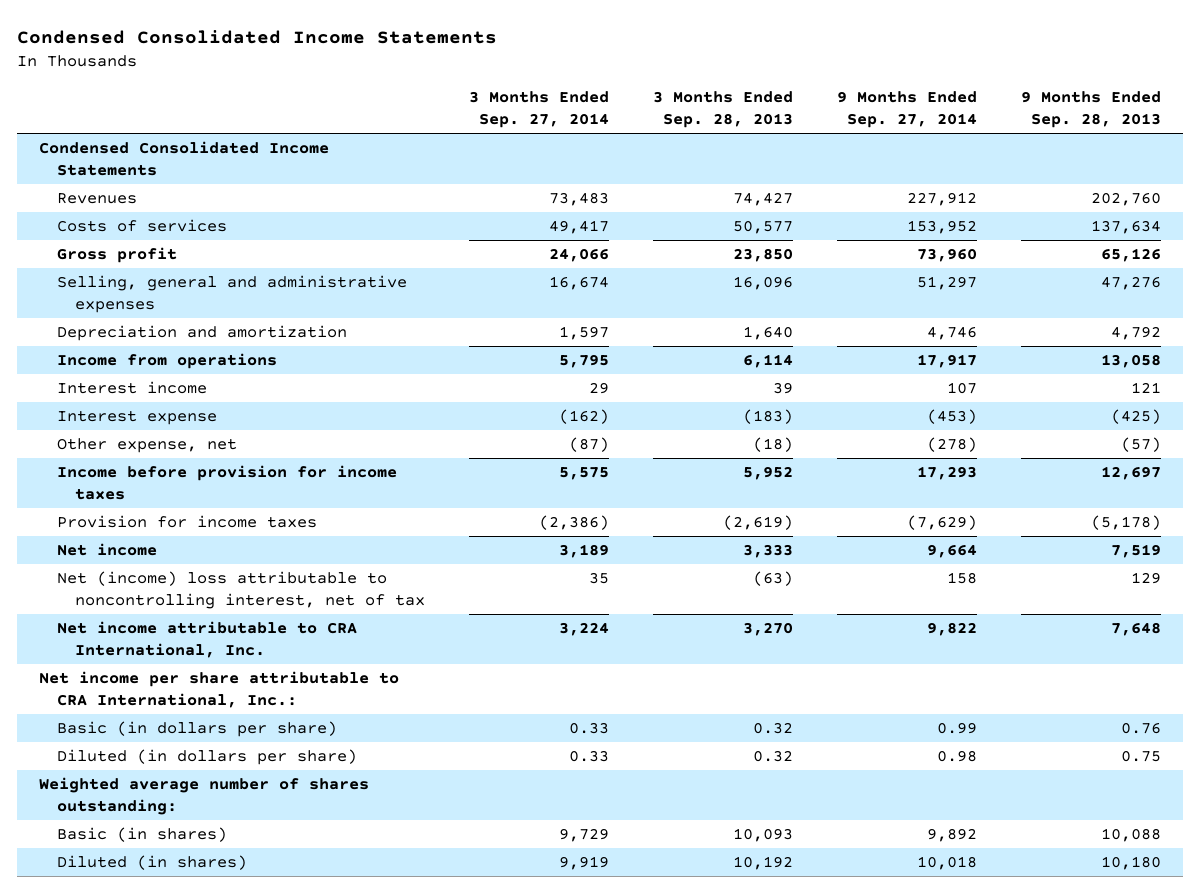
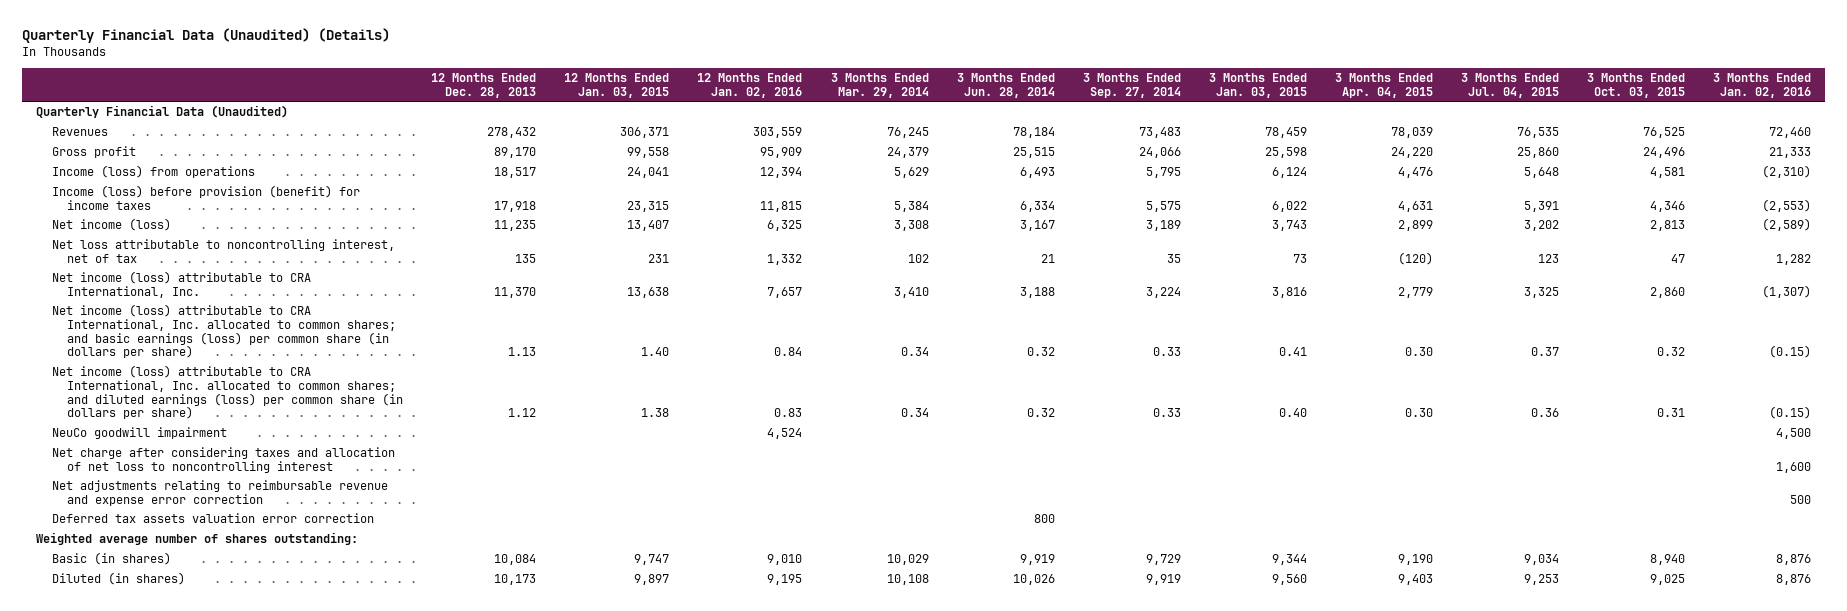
- Condensed Consolidated Income Statements
+ Quarterly Financial Data (Unaudited) (Details)
- | 3 Months Ended Sep. 27, 2014 | 3 Months Ended Sep. 28, 2013 | 9 Months Ended Sep. 27, 2014 | 9 Months Ended Sep. 28, 2013
+ | 12 Months Ended Dec. 28, 2013 | 12 Months Ended Jan. 03, 2015 | 12 Months Ended Jan. 02, 2016 | 3 Months Ended Mar. 29, 2014 | 3 Months Ended Jun. 28, 2014 | 3 Months Ended Sep. 27, 2014 | 3 Months Ended Jan. 03, 2015 | 3 Months Ended Apr. 04, 2015 | 3 Months Ended Jul. 04, 2015 | 3 Months Ended Oct. 03, 2015 | 3 Months Ended Jan. 02, 2016
- Condensed Consolidated Income Statements
+ Quarterly Financial Data (Unaudited)
- Costs of services | 49,417 | 50,577 | 153,952 | 137,634
- Selling, general and administrative expenses | 16,674 | 16,096 | 51,297 | 47,276
- Depreciation and amortization | 1,597 | 1,640 | 4,746 | 4,792
- Income from operations | 5,795 | 6,114 | 17,917 | 13,058
- Interest income | 29 | 39 | 107 | 121
- Interest expense | (162) | (183) | (453) | (425)
- Other expense, net | (87) | (18) | (278) | (57)
- Income before provision for income taxes | 5,575 | 5,952 | 17,293 | 12,697
- Provision for income taxes | (2,386) | (2,619) | (7,629) | (5,178)
- Net income | 3,189 | 3,333 | 9,664 | 7,519
- Net (income) loss attributable to noncontrolling interest, net of tax | 35 | (63) | 158 | 129
- Net income attributable to CRA International, Inc. | 3,224 | 3,270 | 9,822 | 7,648
- Net income per share attributable to CRA International, Inc.:
- Basic (in dollars per share) | 0.33 | 0.32 | 0.99 | 0.76
- Diluted (in dollars per share) | 0.33 | 0.32 | 0.98 | 0.75
+ Income (loss) from operations | 18,517 | 24,041 | 12,394 | 5,629 | 6,493 | 5,795 | 6,124 | 4,476 | 5,648 | 4,581 | (2,310)
+ Income (loss) before provision (benefit) for income taxes | 17,918 | 23,315 | 11,815 | 5,384 | 6,334 | 5,575 | 6,022 | 4,631 | 5,391 | 4,346 | (2,553)
+ Net income (loss) | 11,235 | 13,407 | 6,325 | 3,308 | 3,167 | 3,189 | 3,743 | 2,899 | 3,202 | 2,813 | (2,589)
+ Net loss attributable to noncontrolling interest, net of tax | 135 | 231 | 1,332 | 102 | 21 | 35 | 73 | (120) | 123 | 47 | 1,282
+ Net income (loss) attributable to CRA International, Inc. | 11,370 | 13,638 | 7,657 | 3,410 | 3,188 | 3,224 | 3,816 | 2,779 | 3,325 | 2,860 | (1,307)
+ Net income (loss) attributable to CRA International, Inc. allocated to common shares; and basic earnings (loss) per common share (in dollars per share) | 1.13 | 1.40 | 0.84 | 0.34 | 0.32 | 0.33 | 0.41 | 0.30 | 0.37 | 0.32 | (0.15)
+ Net income (loss) attributable to CRA International, Inc. allocated to common shares; and diluted earnings (loss) per common share (in dollars per share) | 1.12 | 1.38 | 0.83 | 0.34 | 0.32 | 0.33 | 0.40 | 0.30 | 0.36 | 0.31 | (0.15)
+ NeuCo goodwill impairment | | | 4,524 | | | | | | | | 4,500
+ Net charge after considering taxes and allocation of net loss to noncontrolling interest | | | | | | | | | | | 1,600
+ Net adjustments relating to reimbursable revenue and expense error correction | | | | | | | | | | | 500
+ Deferred tax assets valuation error correction | | | | | 800 | | | | | |

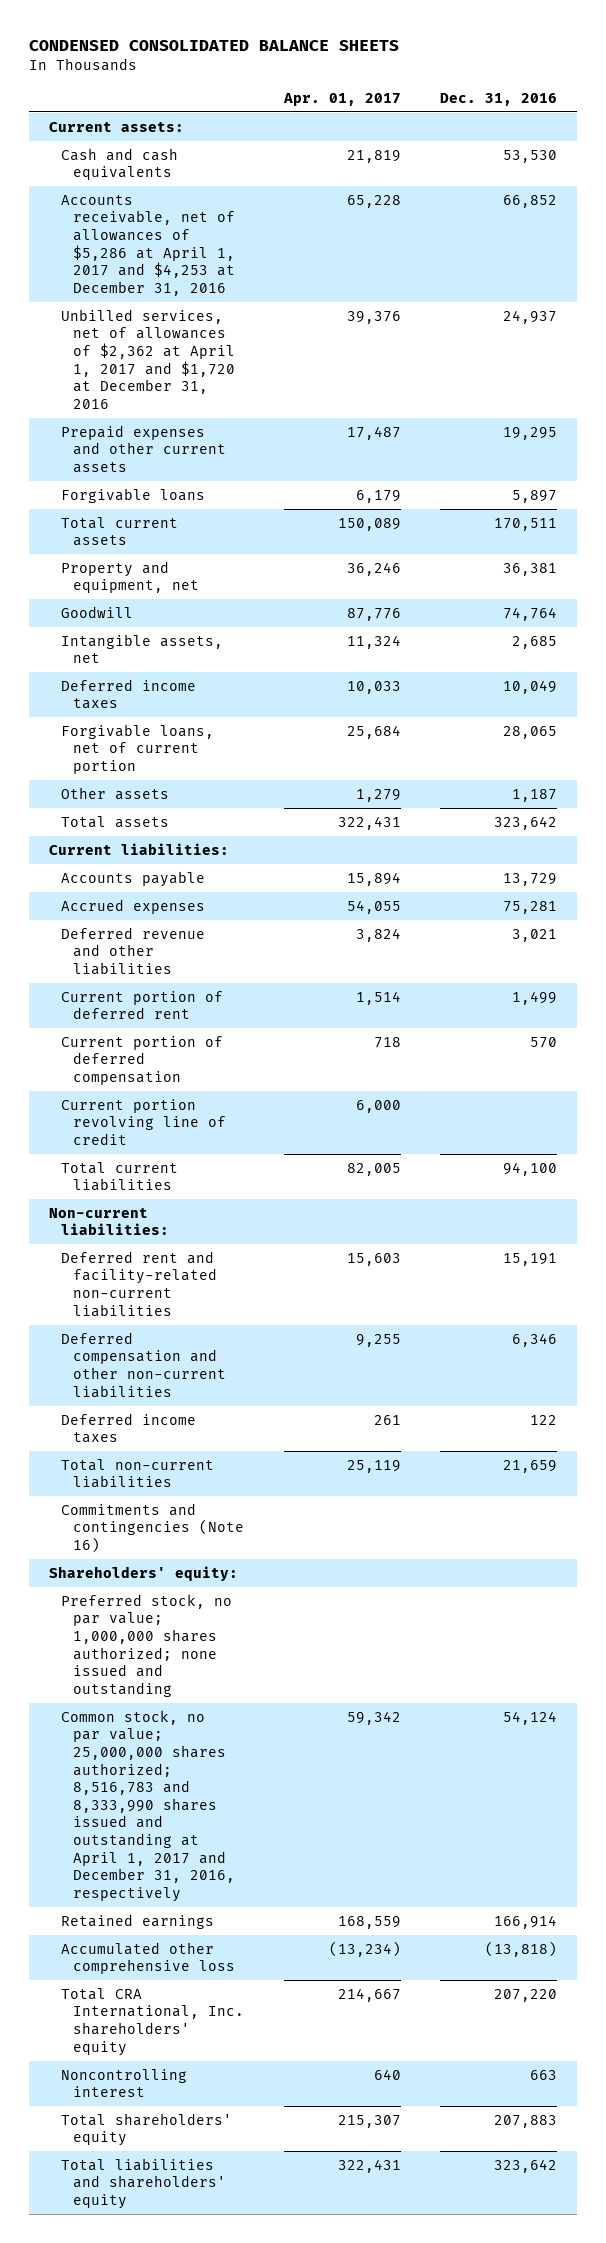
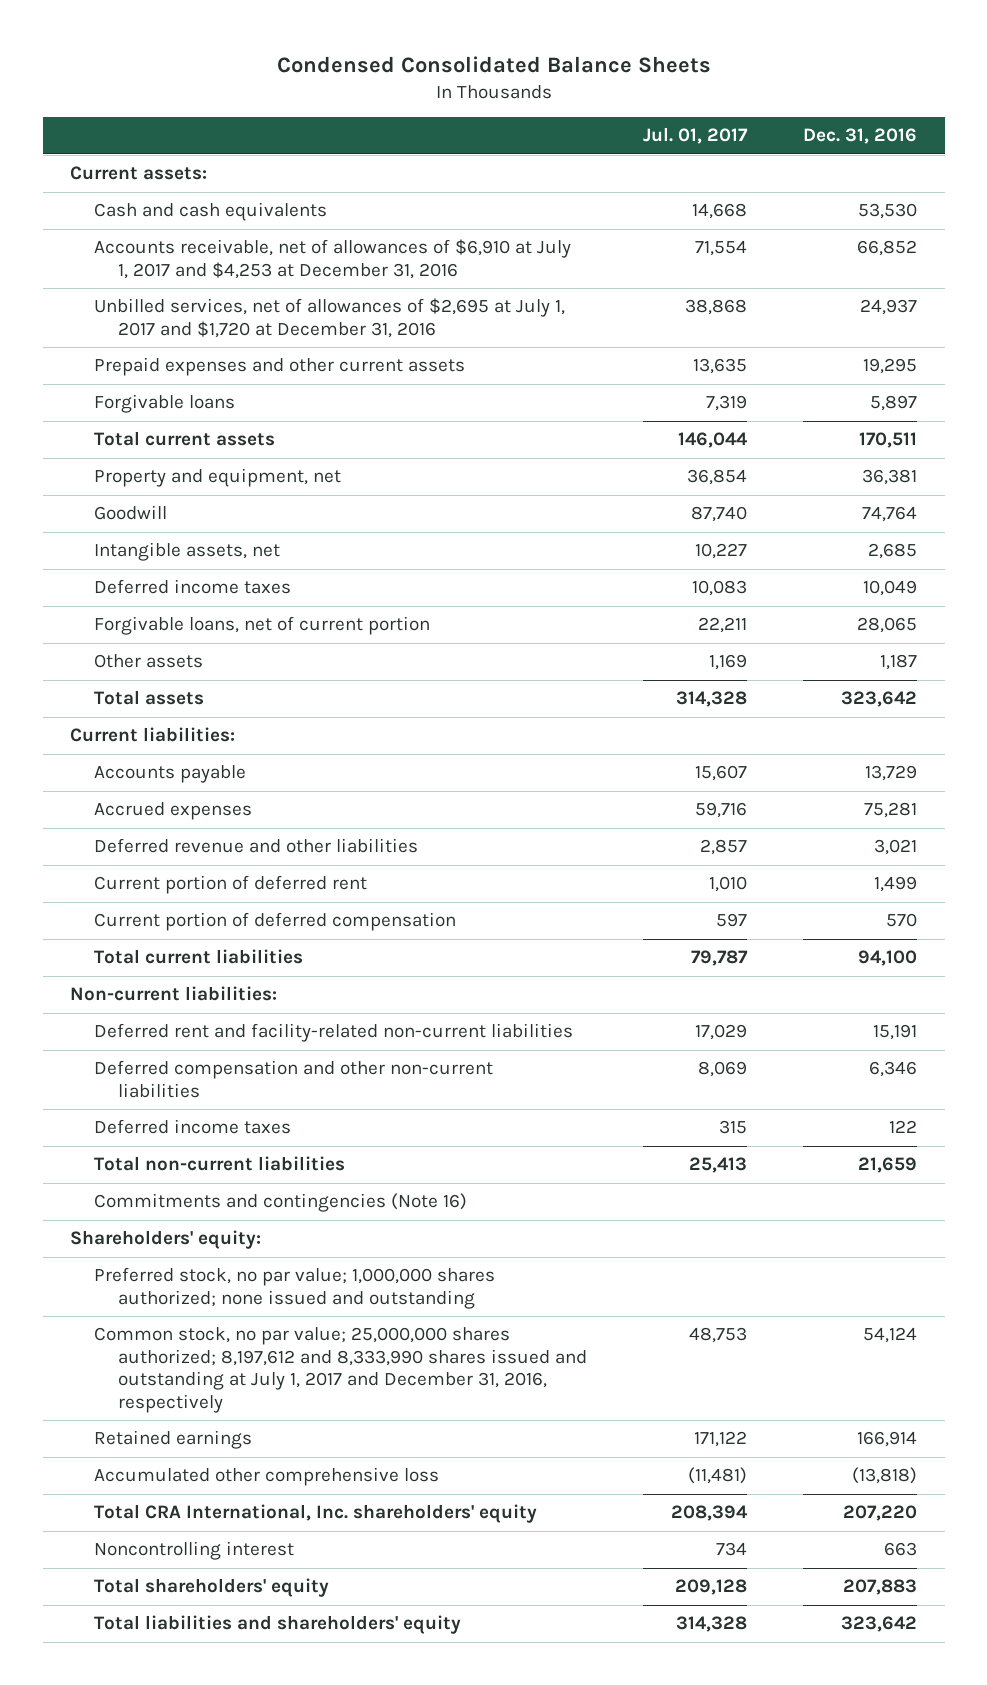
- CONDENSED CONSOLIDATED BALANCE SHEETS
+ Condensed Consolidated Balance Sheets
- | Apr. 01, 2017 | Dec. 31, 2016
+ | Jul. 01, 2017 | Dec. 31, 2016
- Accounts receivable, net of allowances of $5,286 at April 1, 2017 and $4,253 at December 31, 2016 | 65,228 | 66,852
- Unbilled services, net of allowances of $2,362 at April 1, 2017 and $1,720 at December 31, 2016 | 39,376 | 24,937
+ Accounts receivable, net of allowances of $6,910 at July 1, 2017 and $4,253 at December 31, 2016 | 71,554 | 66,852
+ Unbilled services, net of allowances of $2,695 at July 1, 2017 and $1,720 at December 31, 2016 | 38,868 | 24,937
- Current portion revolving line of credit | 6,000 |
- Common stock, no par value; 25,000,000 shares authorized; 8,516,783 and 8,333,990 shares issued and outstanding at April 1, 2017 and December 31, 2016, respectively | 59,342 | 54,124
+ Common stock, no par value; 25,000,000 shares authorized; 8,197,612 and 8,333,990 shares issued and outstanding at July 1, 2017 and December 31, 2016, respectively | 48,753 | 54,124

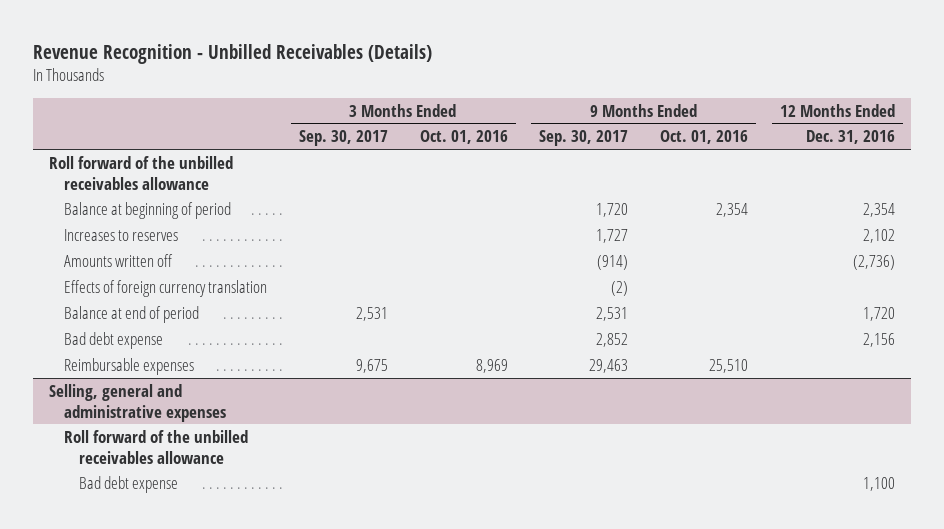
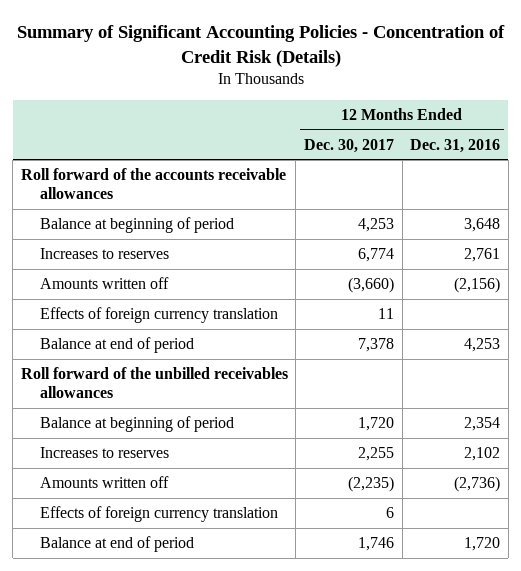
- Revenue Recognition - Unbilled Receivables (Details)
+ Summary of Significant Accounting Policies - Concentration of Credit Risk (Details)
- | 3 Months Ended Sep. 30, 2017 | 3 Months Ended Oct. 01, 2016 | 9 Months Ended Sep. 30, 2017 | 9 Months Ended Oct. 01, 2016 | 12 Months Ended Dec. 31, 2016
+ | 12 Months Ended Dec. 30, 2017 | 12 Months Ended Dec. 31, 2016
- Roll forward of the unbilled receivables allowance
+ Roll forward of the accounts receivable allowances
+ Balance at beginning of period | 4,253 | 3,648
+ Increases to reserves | 6,774 | 2,761
+ Amounts written off | (3,660) | (2,156)
+ Effects of foreign currency translation | 11 |
+ Balance at end of period | 7,378 | 4,253
+ Roll forward of the unbilled receivables allowances
- Bad debt expense | | | 2,852 | | 2,156
- Reimbursable expenses | 9,675 | 8,969 | 29,463 | 25,510 |
- Selling, general and administrative expenses
- Roll forward of the unbilled receivables allowance
- Bad debt expense | | | | | 1,100

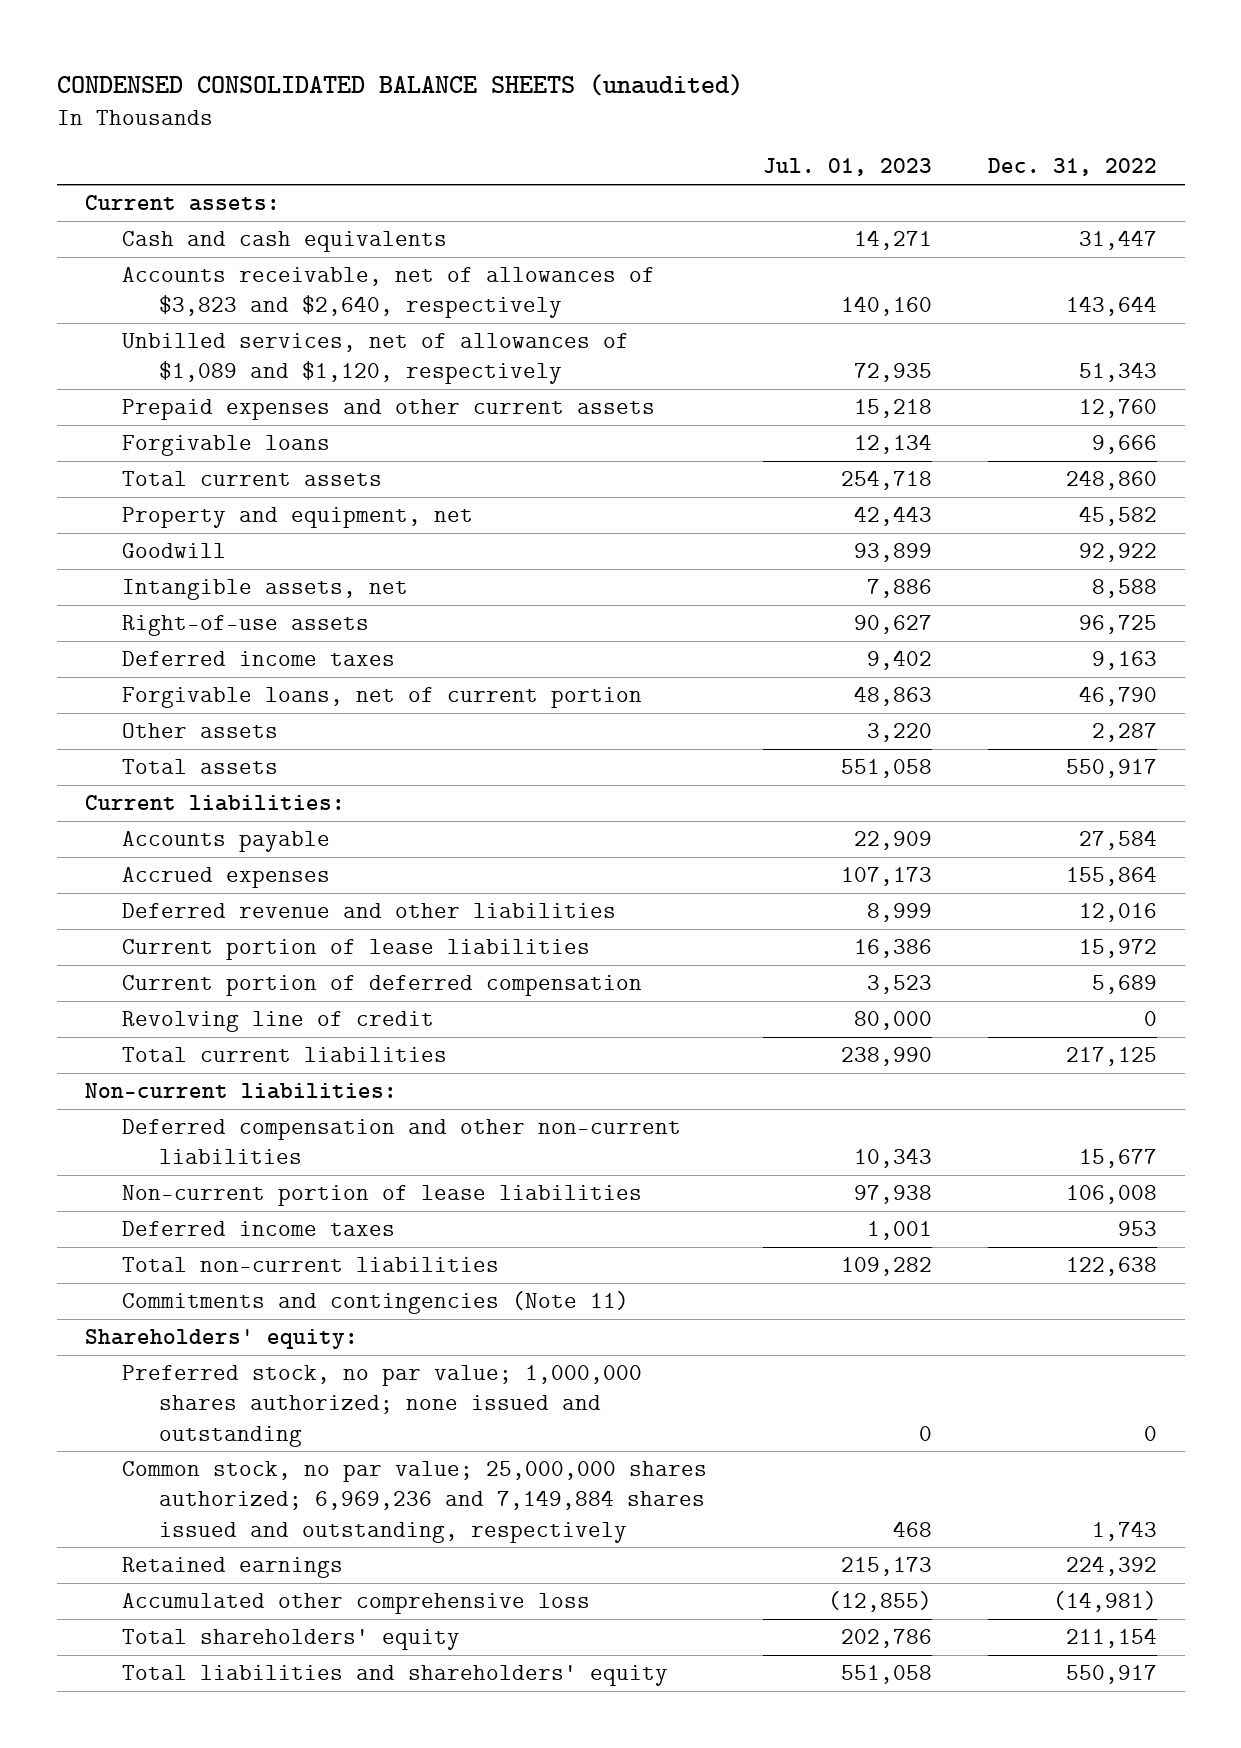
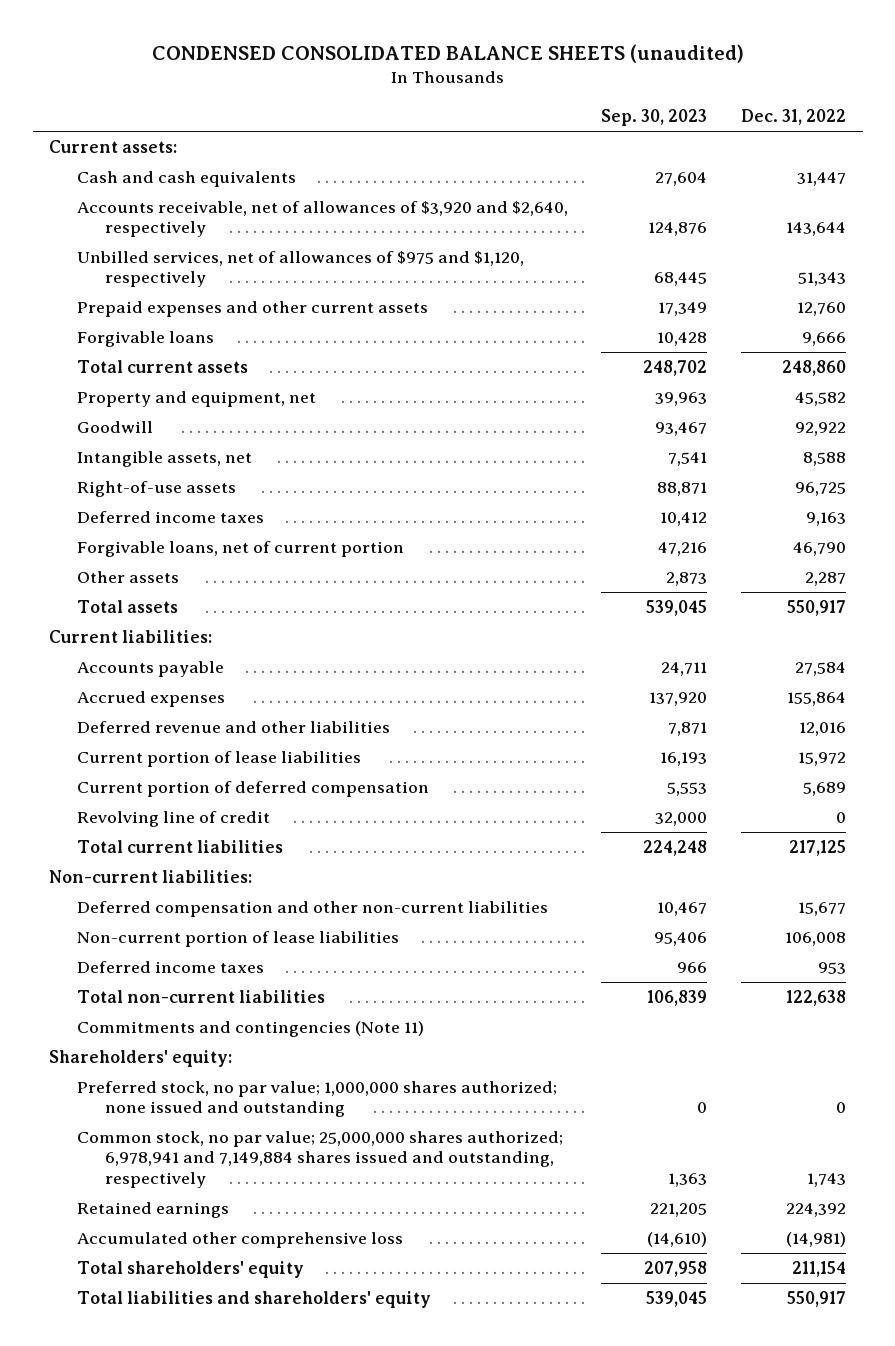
- | Jul. 01, 2023 | Dec. 31, 2022
+ | Sep. 30, 2023 | Dec. 31, 2022
- Accounts receivable, net of allowances of $3,823 and $2,640, respectively | 140,160 | 143,644
- Unbilled services, net of allowances of $1,089 and $1,120, respectively | 72,935 | 51,343
+ Accounts receivable, net of allowances of $3,920 and $2,640, respectively | 124,876 | 143,644
+ Unbilled services, net of allowances of $975 and $1,120, respectively | 68,445 | 51,343
- Common stock, no par value; 25,000,000 shares authorized; 6,969,236 and 7,149,884 shares issued and outstanding, respectively | 468 | 1,743
+ Common stock, no par value; 25,000,000 shares authorized; 6,978,941 and 7,149,884 shares issued and outstanding, respectively | 1,363 | 1,743

